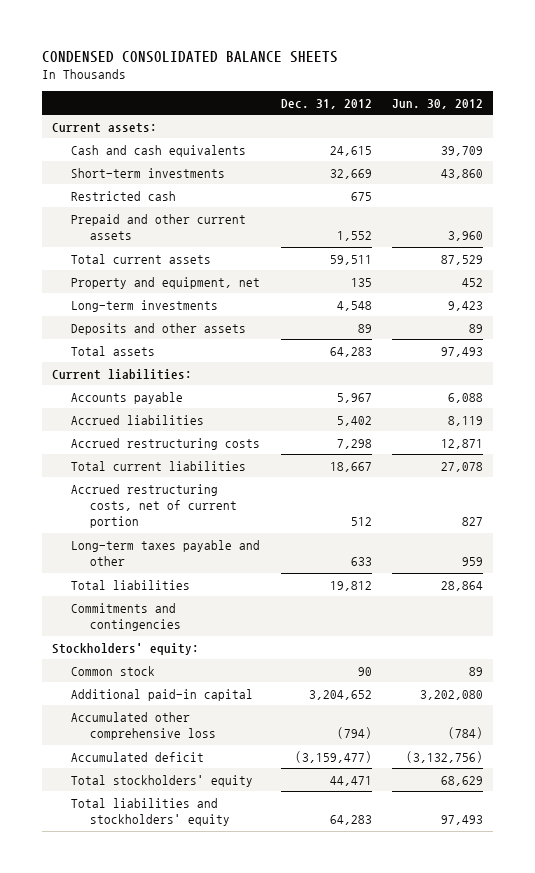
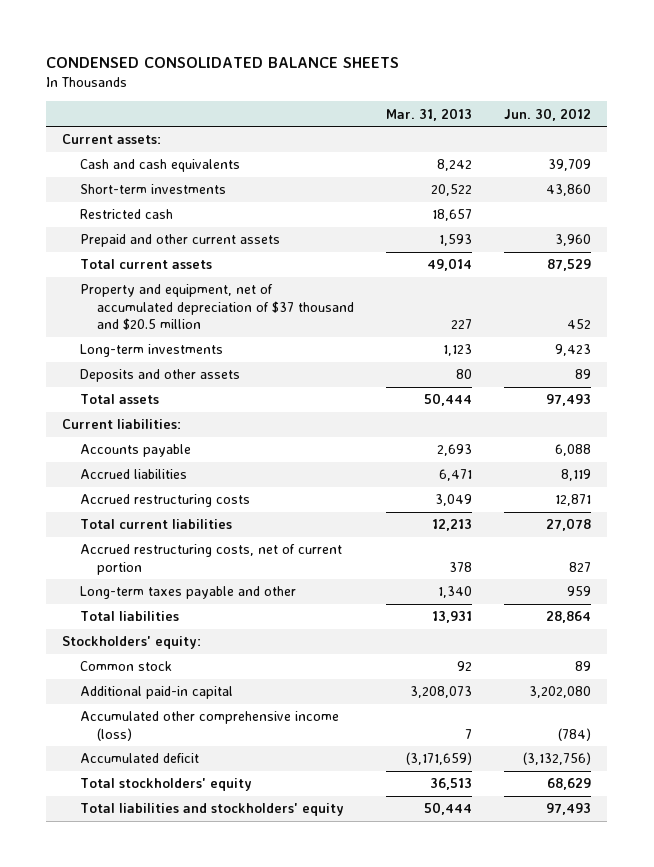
- | Dec. 31, 2012 | Jun. 30, 2012
+ | Mar. 31, 2013 | Jun. 30, 2012
- Property and equipment, net | 135 | 452
+ Property and equipment, net of accumulated depreciation of $37 thousand and $20.5 million | 227 | 452
- Commitments and contingencies
- Accumulated other comprehensive loss | (794) | (784)
+ Accumulated other comprehensive income (loss) | 7 | (784)

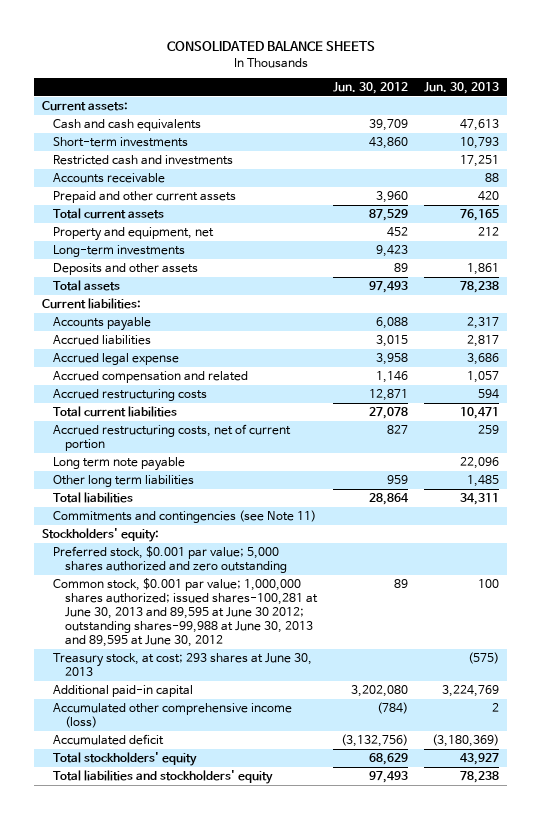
- CONDENSED CONSOLIDATED BALANCE SHEETS
+ CONSOLIDATED BALANCE SHEETS
- | Mar. 31, 2013 | Jun. 30, 2012
+ | Jun. 30, 2012 | Jun. 30, 2013
- Restricted cash | 18,657 |
+ Restricted cash and investments | | 17,251
+ Accounts receivable | | 88
- Property and equipment, net of accumulated depreciation of $37 thousand and $20.5 million | 227 | 452
+ Property and equipment, net | 452 | 212
- Accrued liabilities | 6,471 | 8,119
+ Accrued liabilities | 3,015 | 2,817
+ Accrued legal expense | 3,958 | 3,686
+ Accrued compensation and related | 1,146 | 1,057
- Long-term taxes payable and other | 1,340 | 959
+ Long term note payable | | 22,096
+ Other long term liabilities | 959 | 1,485
+ Commitments and contingencies (see Note 11)
- Common stock | 92 | 89
+ Preferred stock, $0.001 par value; 5,000 shares authorized and zero outstanding
+ Common stock, $0.001 par value; 1,000,000 shares authorized; issued shares-100,281 at June 30, 2013 and 89,595 at June 30 2012; outstanding shares-99,988 at June 30, 2013 and 89,595 at June 30, 2012 | 89 | 100
+ Treasury stock, at cost; 293 shares at June 30, 2013 | | (575)

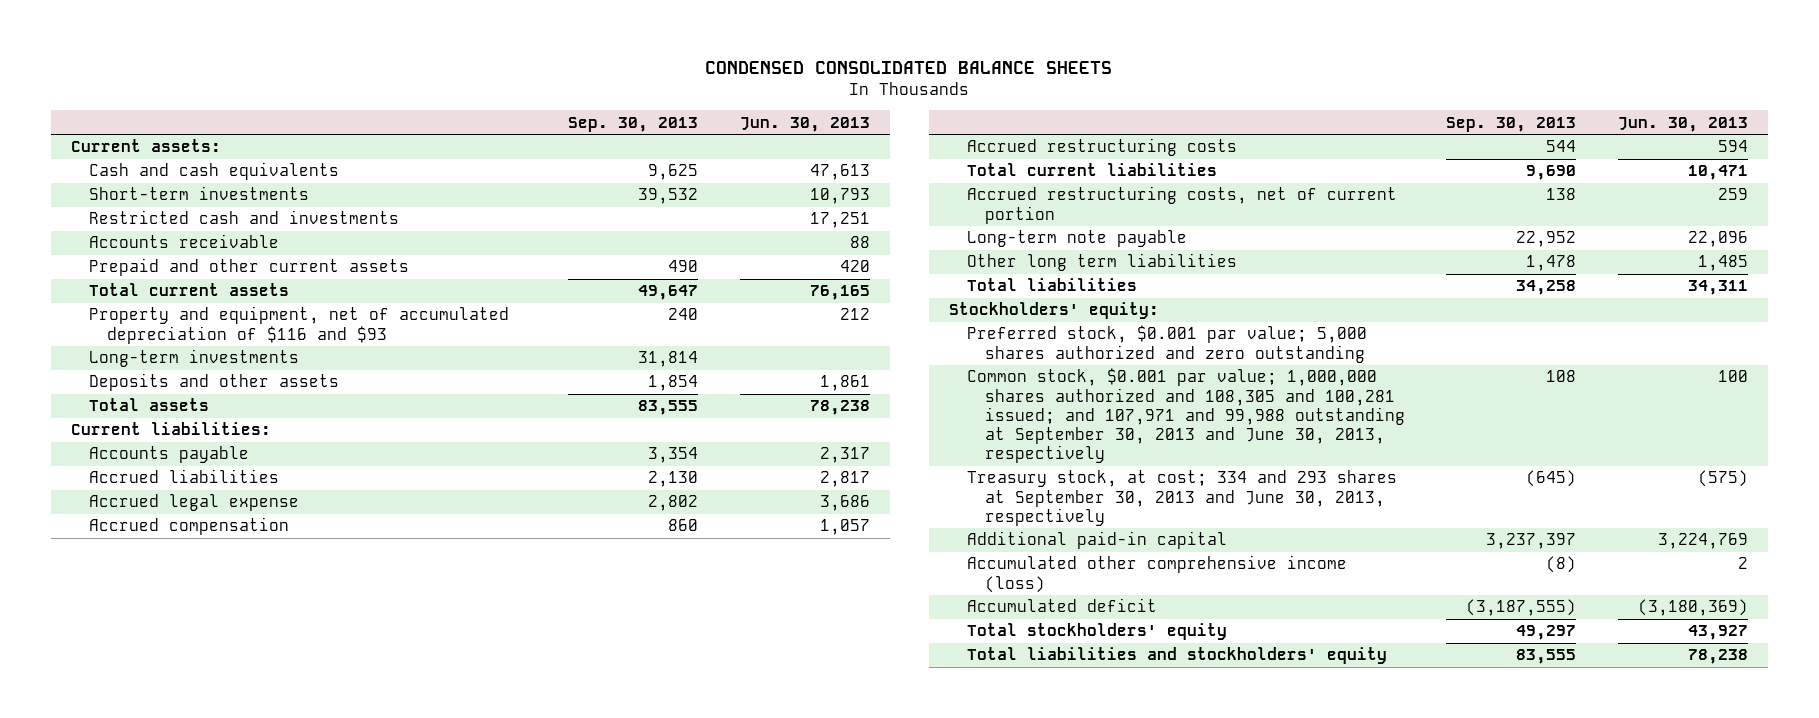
- CONSOLIDATED BALANCE SHEETS
+ CONDENSED CONSOLIDATED BALANCE SHEETS
- | Jun. 30, 2012 | Jun. 30, 2013
+ | Sep. 30, 2013 | Jun. 30, 2013
- Property and equipment, net | 452 | 212
+ Property and equipment, net of accumulated depreciation of $116 and $93 | 240 | 212
- Accrued compensation and related | 1,146 | 1,057
+ Accrued compensation | 860 | 1,057
- Long term note payable | | 22,096
+ Long-term note payable | 22,952 | 22,096
- Commitments and contingencies (see Note 11)
- Common stock, $0.001 par value; 1,000,000 shares authorized; issued shares-100,281 at June 30, 2013 and 89,595 at June 30 2012; outstanding shares-99,988 at June 30, 2013 and 89,595 at June 30, 2012 | 89 | 100
- Treasury stock, at cost; 293 shares at June 30, 2013 | | (575)
+ Common stock, $0.001 par value; 1,000,000 shares authorized and 108,305 and 100,281 issued; and 107,971 and 99,988 outstanding at September 30, 2013 and June 30, 2013, respectively | 108 | 100
+ Treasury stock, at cost; 334 and 293 shares at September 30, 2013 and June 30, 2013, respectively | (645) | (575)

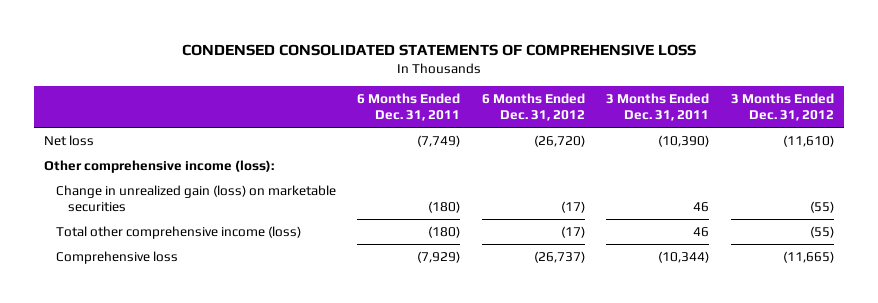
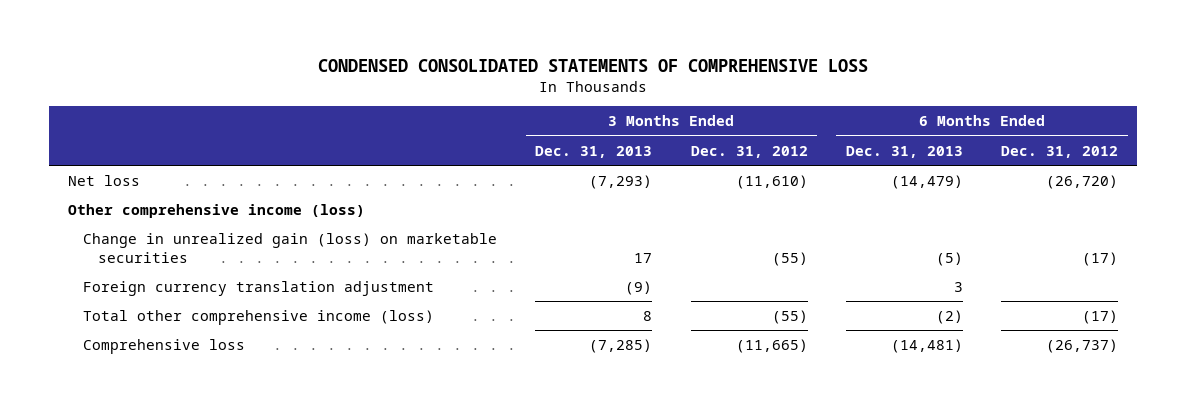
- | 6 Months Ended Dec. 31, 2011 | 6 Months Ended Dec. 31, 2012 | 3 Months Ended Dec. 31, 2011 | 3 Months Ended Dec. 31, 2012
+ | 3 Months Ended Dec. 31, 2013 | 3 Months Ended Dec. 31, 2012 | 6 Months Ended Dec. 31, 2013 | 6 Months Ended Dec. 31, 2012
- Other comprehensive income (loss):
+ Other comprehensive income (loss)
+ Foreign currency translation adjustment | (9) | | 3 |

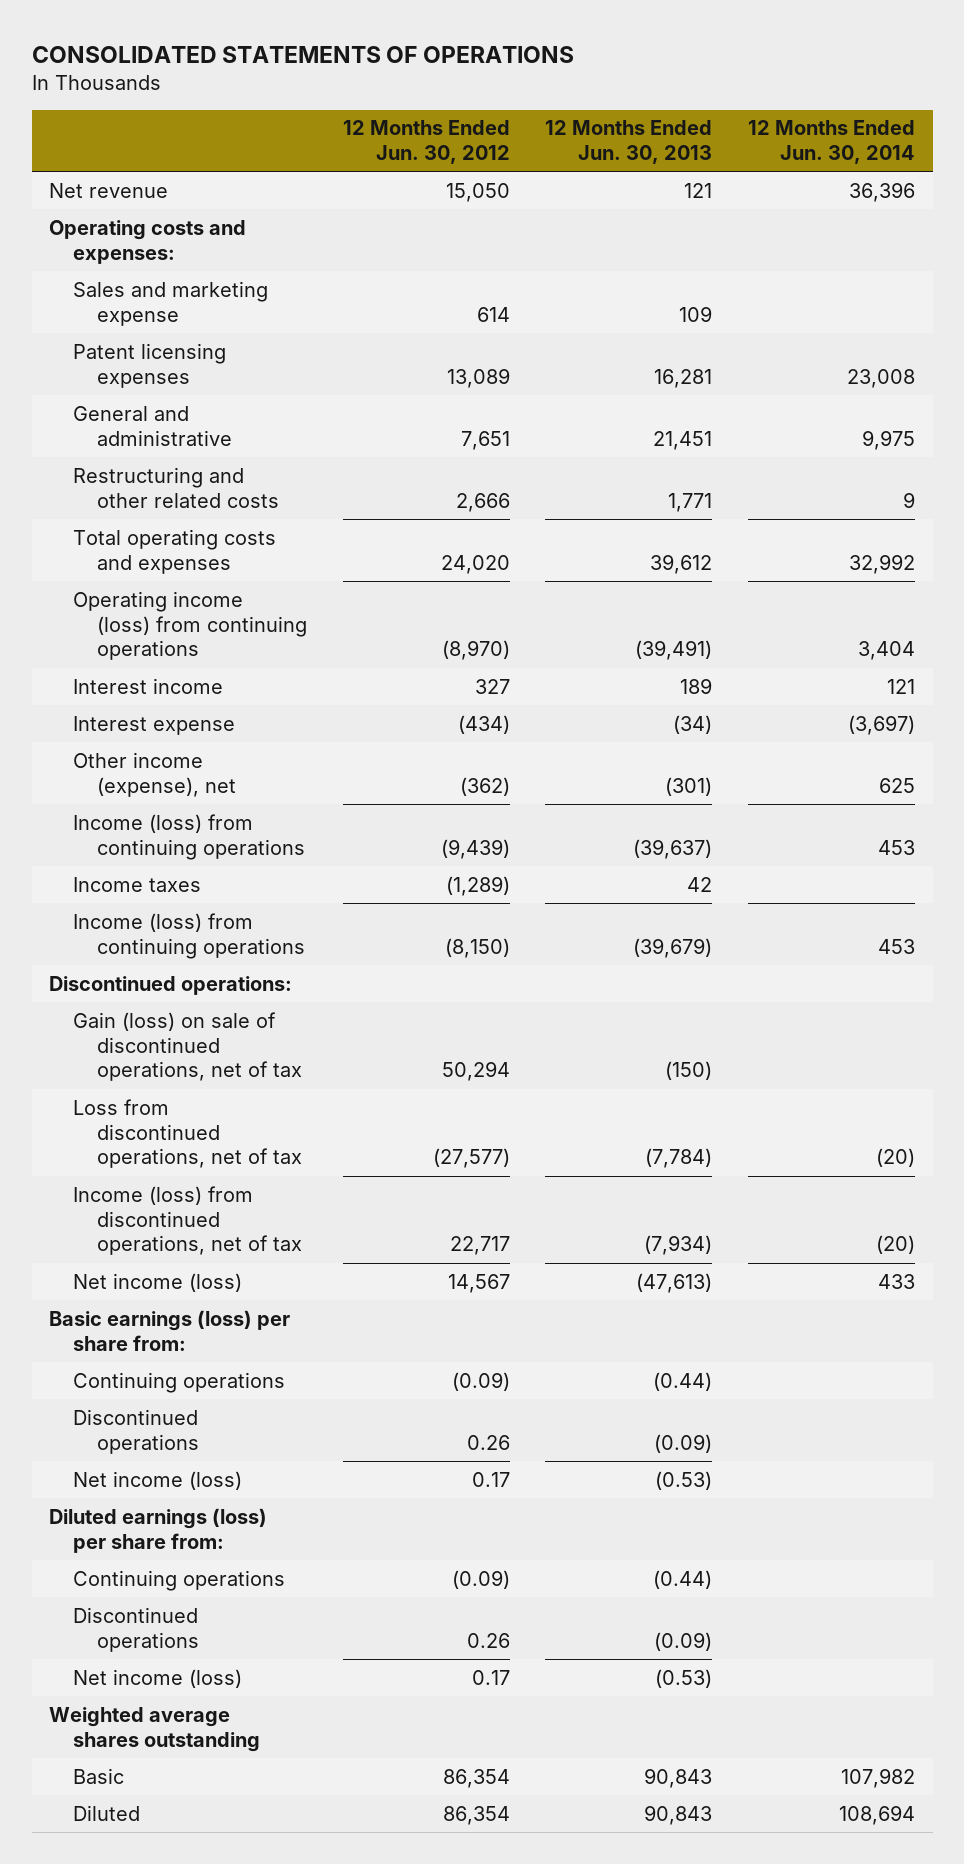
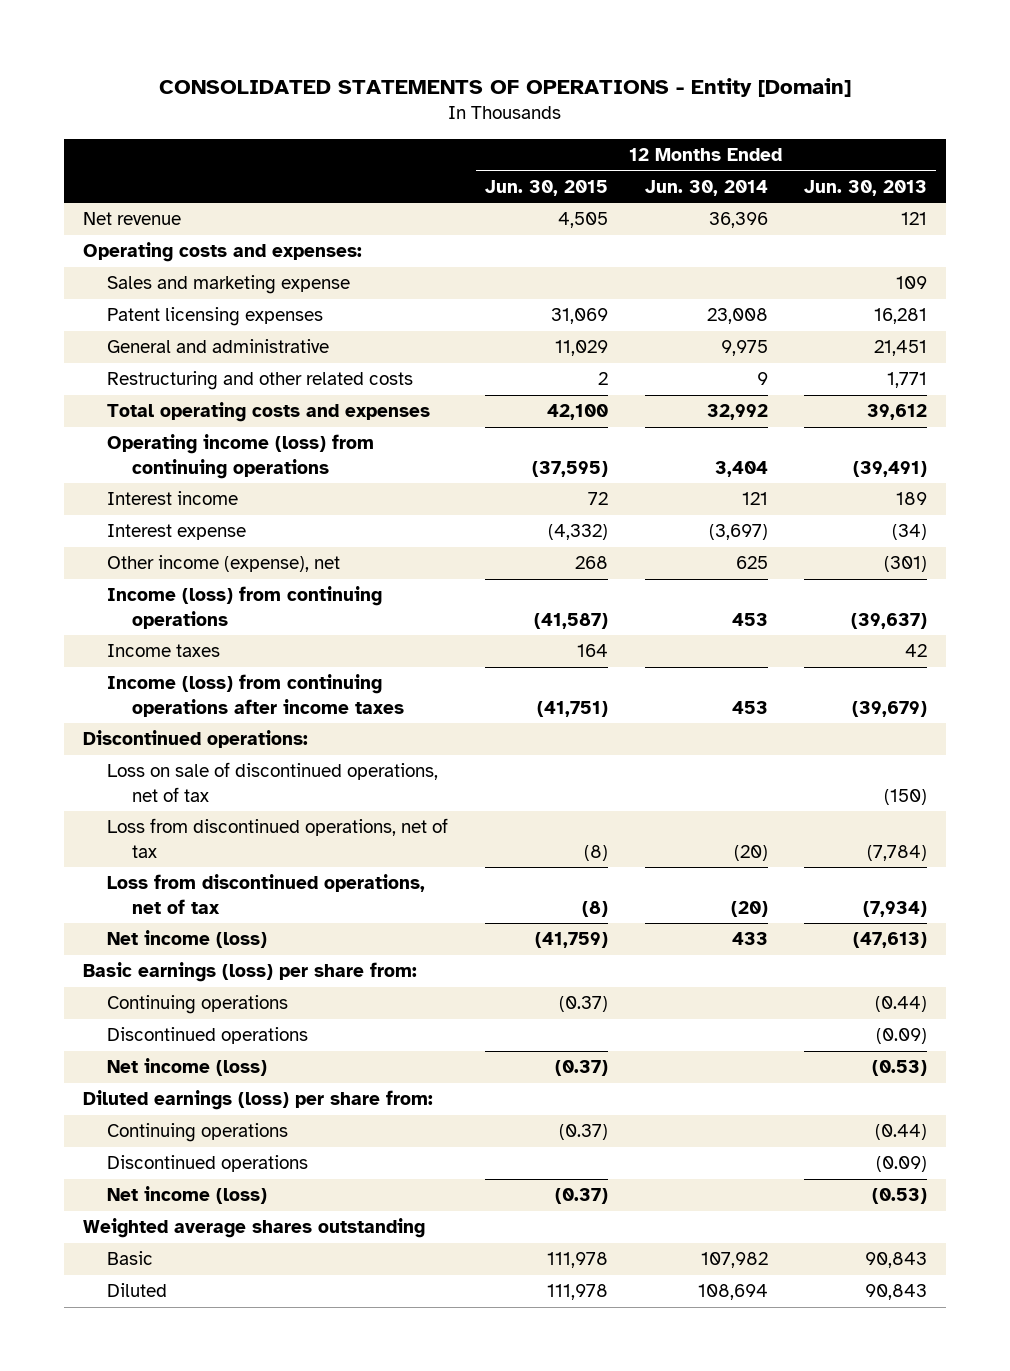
- CONSOLIDATED STATEMENTS OF OPERATIONS
+ CONSOLIDATED STATEMENTS OF OPERATIONS - Entity [Domain]
- | 12 Months Ended Jun. 30, 2012 | 12 Months Ended Jun. 30, 2013 | 12 Months Ended Jun. 30, 2014
+ | 12 Months Ended Jun. 30, 2015 | 12 Months Ended Jun. 30, 2014 | 12 Months Ended Jun. 30, 2013
- Income (loss) from continuing operations | (8,150) | (39,679) | 453
+ Income (loss) from continuing operations after income taxes | (41,751) | 453 | (39,679)
- Gain (loss) on sale of discontinued operations, net of tax | 50,294 | (150) |
+ Loss on sale of discontinued operations, net of tax | | | (150)
- Income (loss) from discontinued operations, net of tax | 22,717 | (7,934) | (20)
+ Loss from discontinued operations, net of tax | (8) | (20) | (7,934)

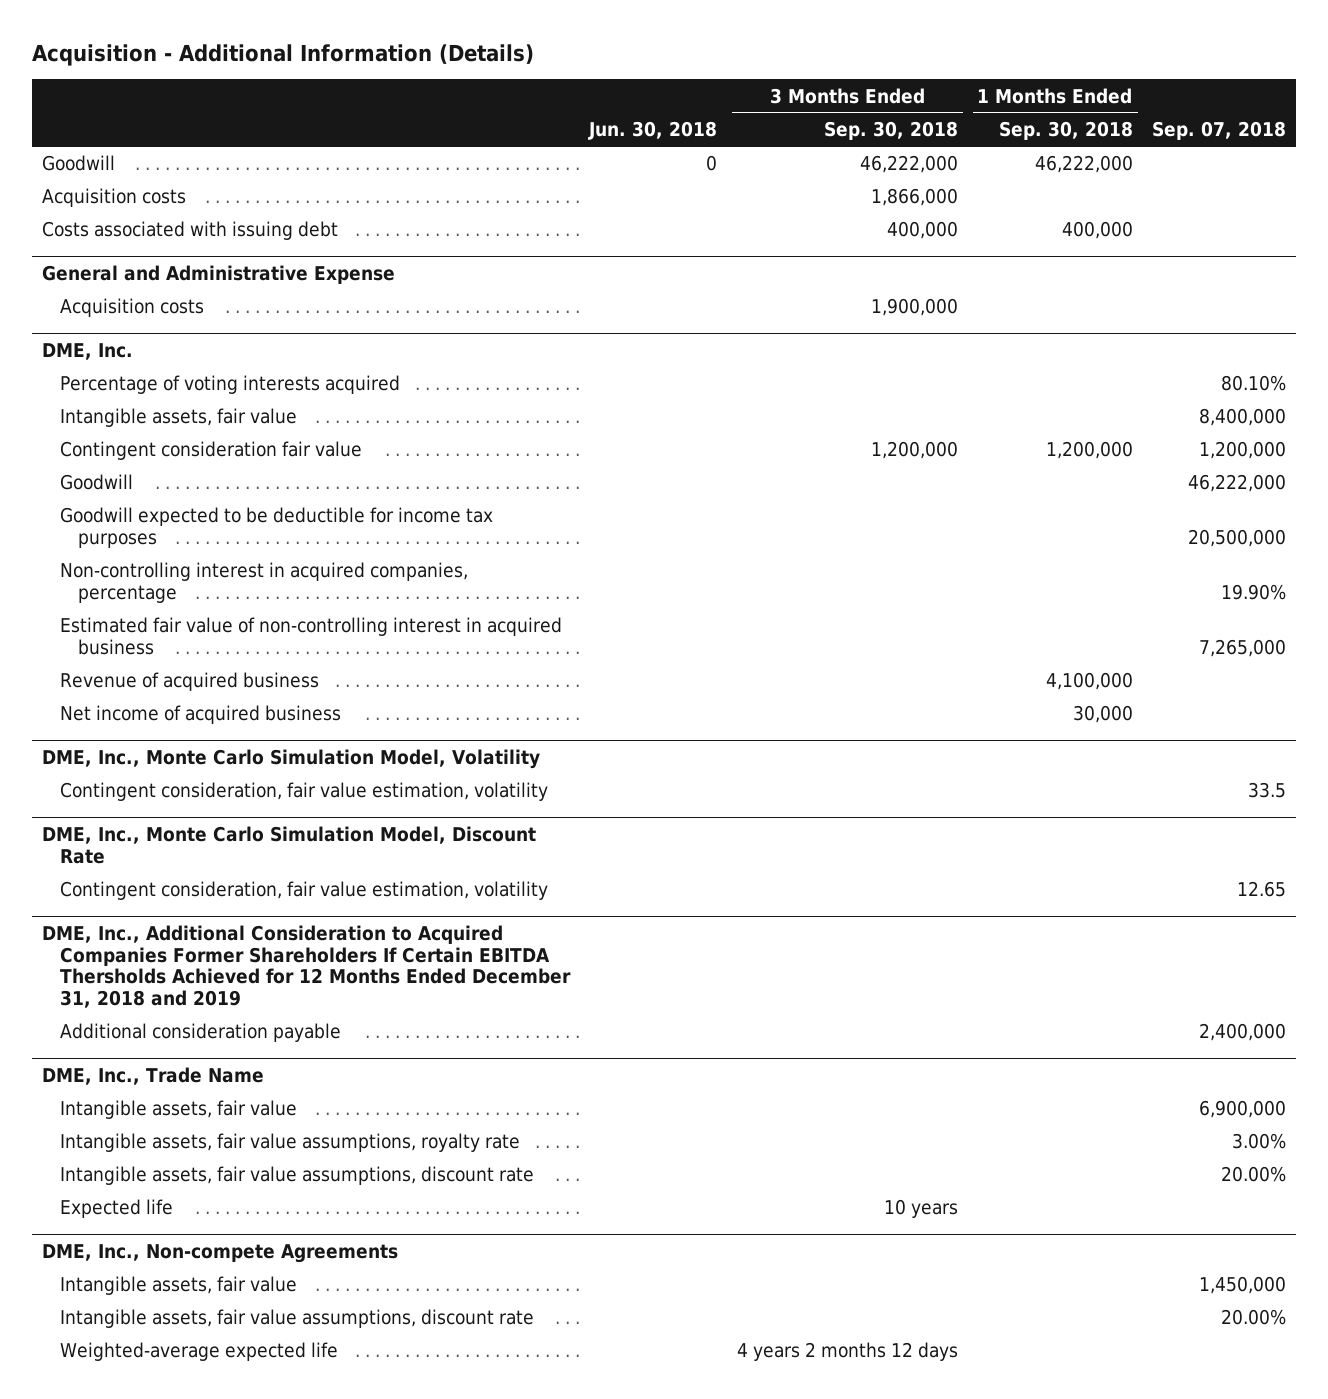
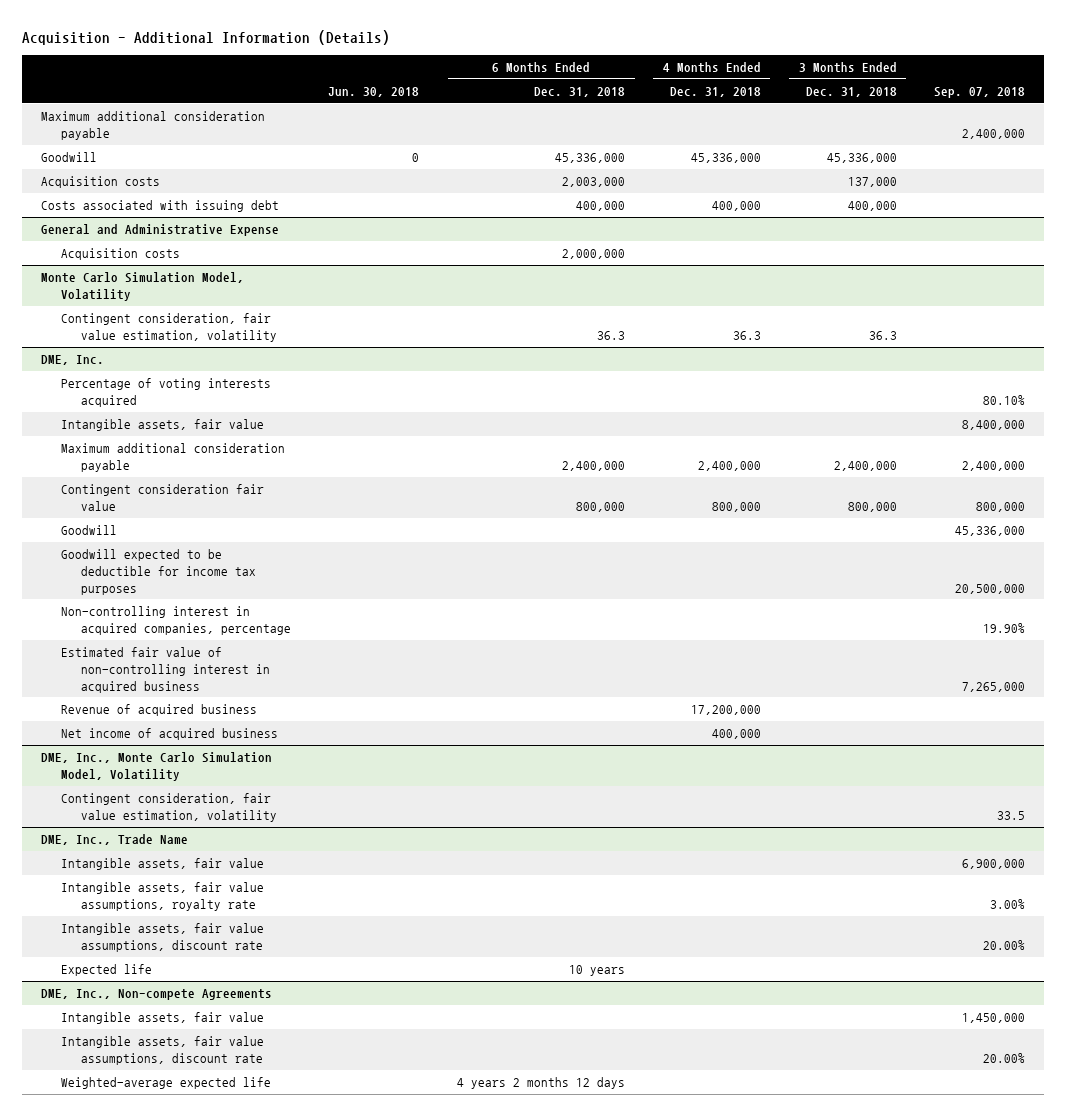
- | Jun. 30, 2018 | 3 Months Ended Sep. 30, 2018 | 1 Months Ended Sep. 30, 2018 | Sep. 07, 2018
+ | Jun. 30, 2018 | 6 Months Ended Dec. 31, 2018 | 4 Months Ended Dec. 31, 2018 | 3 Months Ended Dec. 31, 2018 | Sep. 07, 2018
+ Maximum additional consideration payable | | | | | 2,400,000
+ Monte Carlo Simulation Model, Volatility
+ Contingent consideration, fair value estimation, volatility | | 36.3 | 36.3 | 36.3 |
@ DME, Inc.
- Contingent consideration fair value | | 1,200,000 | 1,200,000 | 1,200,000
- Goodwill | | | | 46,222,000
+ Maximum additional consideration payable | | 2,400,000 | 2,400,000 | 2,400,000 | 2,400,000
+ Contingent consideration fair value | | 800,000 | 800,000 | 800,000 | 800,000
+ Goodwill | | | | | 45,336,000
- DME, Inc., Monte Carlo Simulation Model, Discount Rate
- Contingent consideration, fair value estimation, volatility | | | | 12.65
- DME, Inc., Additional Consideration to Acquired Companies Former Shareholders If Certain EBITDA Thersholds Achieved for 12 Months Ended December 31, 2018 and 2019
- Additional consideration payable | | | | 2,400,000

